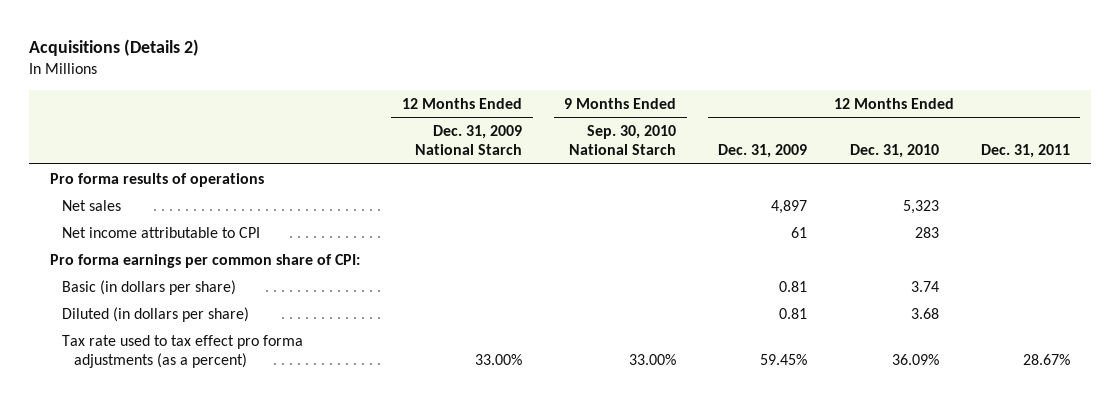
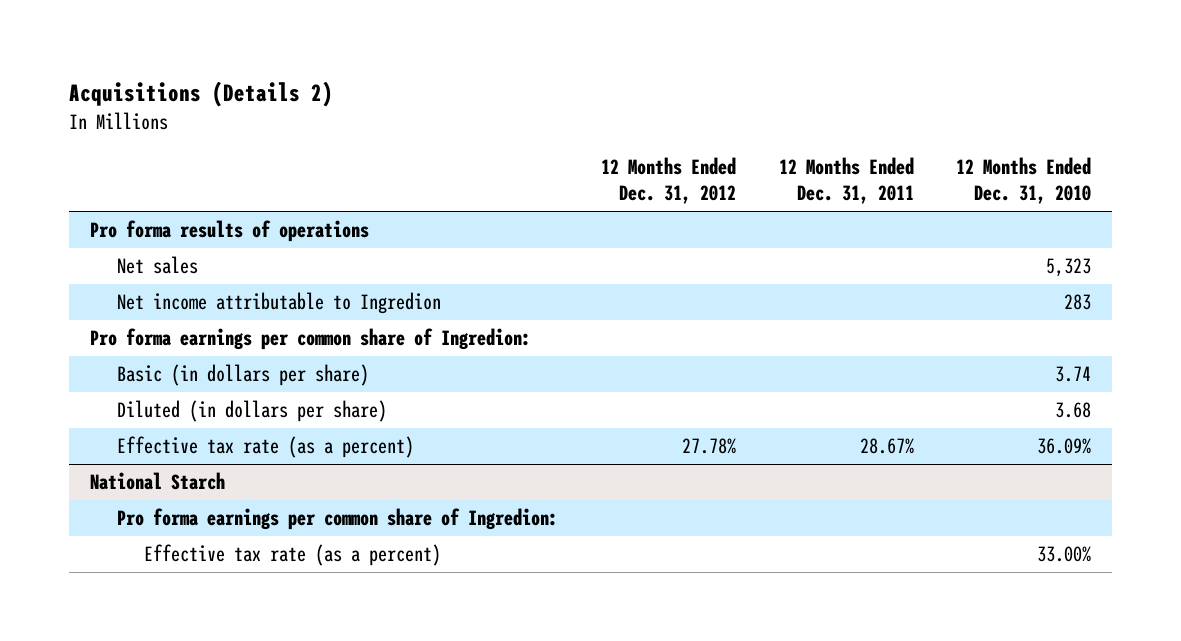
- | 12 Months Ended Dec. 31, 2009 National Starch | 9 Months Ended Sep. 30, 2010 National Starch | 12 Months Ended Dec. 31, 2009 | 12 Months Ended Dec. 31, 2010 | 12 Months Ended Dec. 31, 2011
+ | 12 Months Ended Dec. 31, 2012 | 12 Months Ended Dec. 31, 2011 | 12 Months Ended Dec. 31, 2010
- Net income attributable to CPI | | | 61 | 283 |
- Pro forma earnings per common share of CPI:
+ Net income attributable to Ingredion | | | 283
+ Pro forma earnings per common share of Ingredion:
- Tax rate used to tax effect pro forma adjustments (as a percent) | 33.00% | 33.00% | 59.45% | 36.09% | 28.67%
+ Effective tax rate (as a percent) | 27.78% | 28.67% | 36.09%
+ National Starch
+ Pro forma earnings per common share of Ingredion:
+ Effective tax rate (as a percent) | | | 33.00%

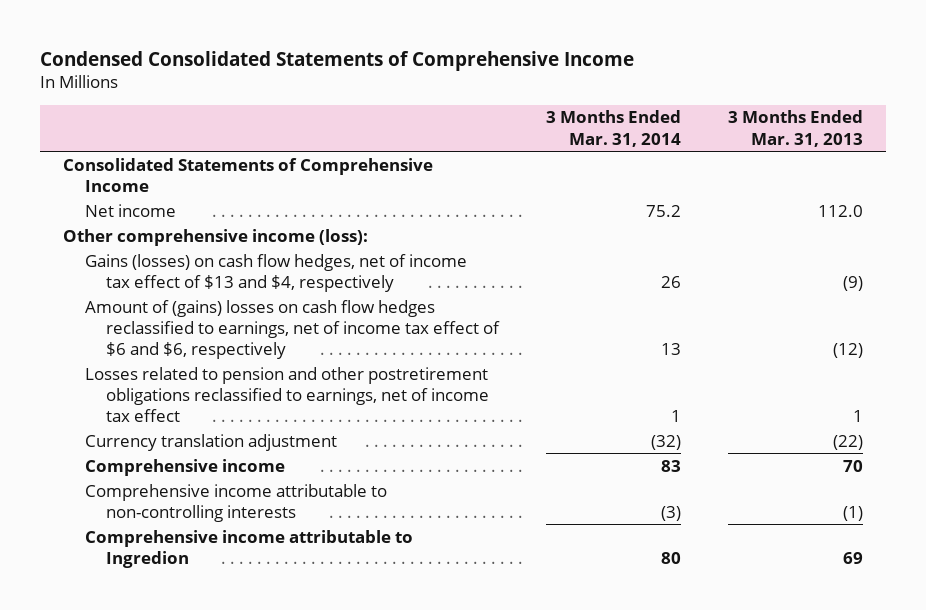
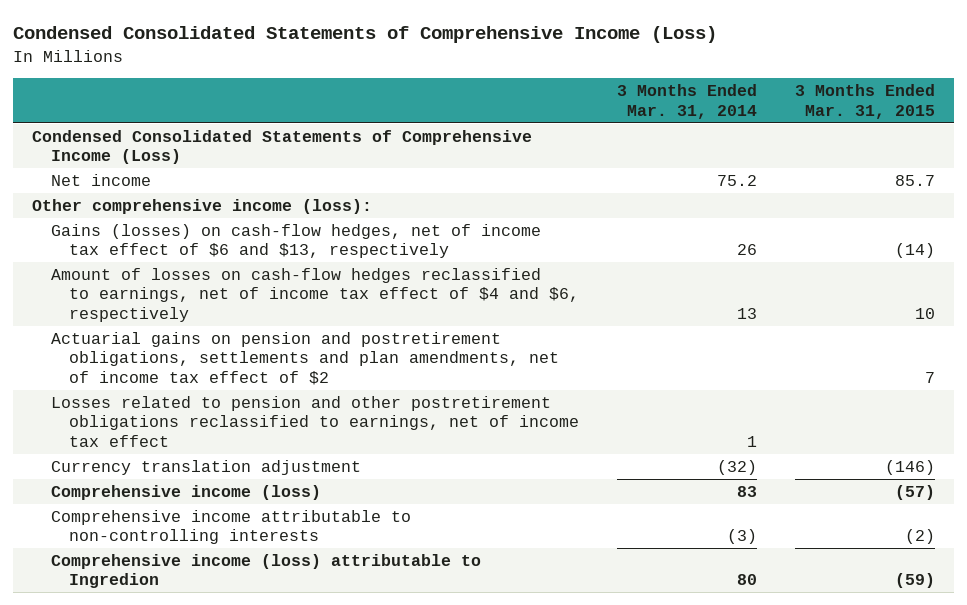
- Condensed Consolidated Statements of Comprehensive Income
+ Condensed Consolidated Statements of Comprehensive Income (Loss)
- | 3 Months Ended Mar. 31, 2014 | 3 Months Ended Mar. 31, 2013
+ | 3 Months Ended Mar. 31, 2014 | 3 Months Ended Mar. 31, 2015
- Consolidated Statements of Comprehensive Income
+ Condensed Consolidated Statements of Comprehensive Income (Loss)
- Gains (losses) on cash flow hedges, net of income tax effect of $13 and $4, respectively | 26 | (9)
- Amount of (gains) losses on cash flow hedges reclassified to earnings, net of income tax effect of $6 and $6, respectively | 13 | (12)
+ Gains (losses) on cash-flow hedges, net of income tax effect of $6 and $13, respectively | 26 | (14)
+ Amount of losses on cash-flow hedges reclassified to earnings, net of income tax effect of $4 and $6, respectively | 13 | 10
+ Actuarial gains on pension and postretirement obligations, settlements and plan amendments, net of income tax effect of $2 | | 7
- Comprehensive income | 83 | 70
+ Comprehensive income (loss) | 83 | (57)
- Comprehensive income attributable to Ingredion | 80 | 69
+ Comprehensive income (loss) attributable to Ingredion | 80 | (59)

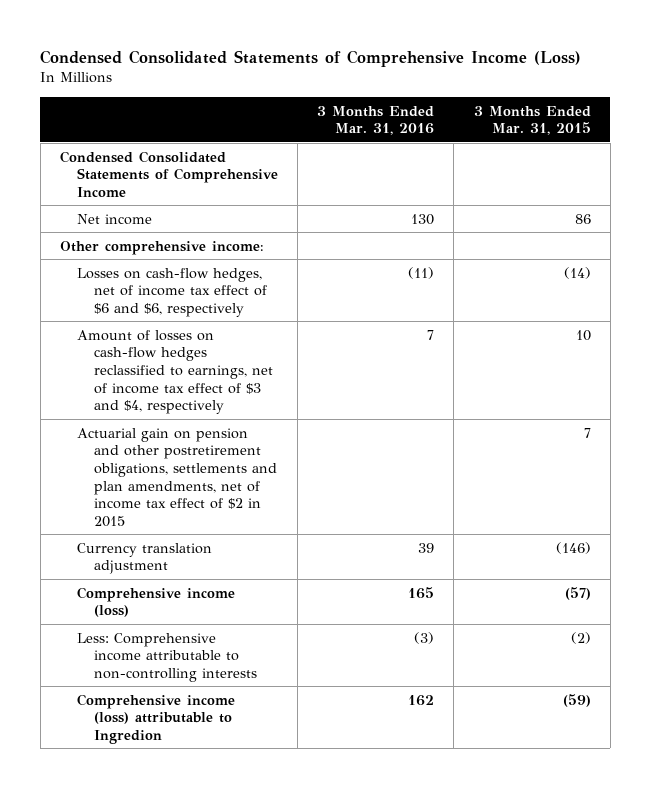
- | 3 Months Ended Mar. 31, 2014 | 3 Months Ended Mar. 31, 2015
+ | 3 Months Ended Mar. 31, 2016 | 3 Months Ended Mar. 31, 2015
- Condensed Consolidated Statements of Comprehensive Income (Loss)
- Net income | 75.2 | 85.7
- Other comprehensive income (loss):
- Gains (losses) on cash-flow hedges, net of income tax effect of $6 and $13, respectively | 26 | (14)
- Amount of losses on cash-flow hedges reclassified to earnings, net of income tax effect of $4 and $6, respectively | 13 | 10
- Actuarial gains on pension and postretirement obligations, settlements and plan amendments, net of income tax effect of $2 | | 7
- Losses related to pension and other postretirement obligations reclassified to earnings, net of income tax effect | 1 |
+ Condensed Consolidated Statements of Comprehensive Income
+ Net income | 130 | 86
+ Other comprehensive income:
+ Losses on cash-flow hedges, net of income tax effect of $6 and $6, respectively | (11) | (14)
+ Amount of losses on cash-flow hedges reclassified to earnings, net of income tax effect of $3 and $4, respectively | 7 | 10
+ Actuarial gain on pension and other postretirement obligations, settlements and plan amendments, net of income tax effect of $2 in 2015 | | 7
- Comprehensive income attributable to non-controlling interests | (3) | (2)
+ Less: Comprehensive income attributable to non-controlling interests | (3) | (2)

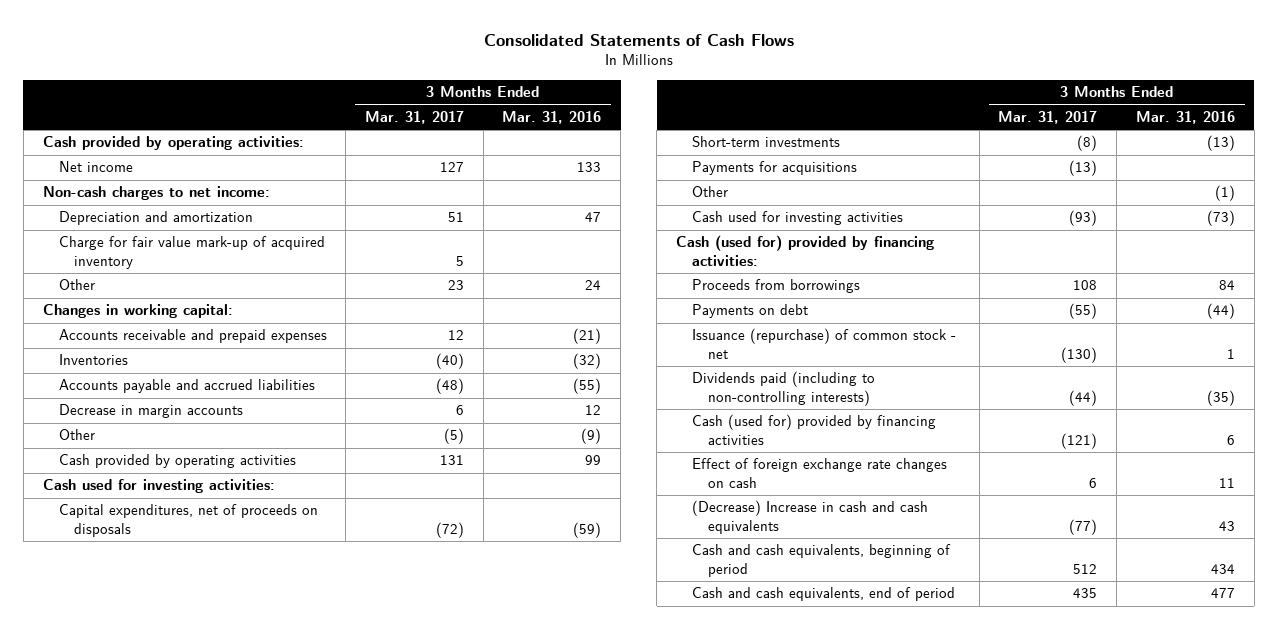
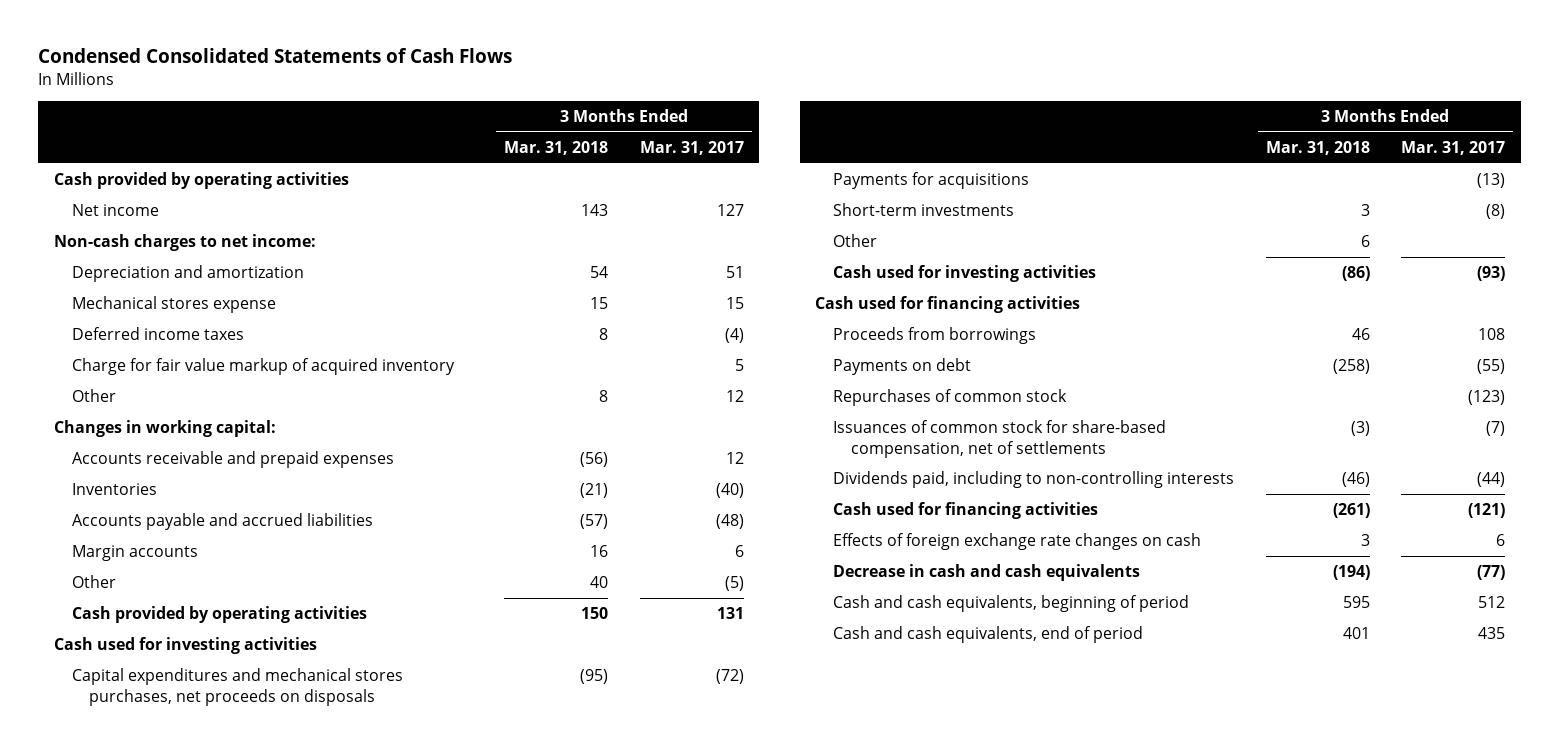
- Consolidated Statements of Cash Flows
+ Condensed Consolidated Statements of Cash Flows
- | 3 Months Ended Mar. 31, 2017 | 3 Months Ended Mar. 31, 2016
+ | 3 Months Ended Mar. 31, 2018 | 3 Months Ended Mar. 31, 2017
- Cash provided by operating activities:
+ Cash provided by operating activities
- Charge for fair value mark-up of acquired inventory | 5 |
- Other | 23 | 24
+ Mechanical stores expense | 15 | 15
+ Deferred income taxes | 8 | (4)
+ Charge for fair value markup of acquired inventory | | 5
+ Other | 8 | 12
- Decrease in margin accounts | 6 | 12
+ Margin accounts | 16 | 6
- Cash used for investing activities:
- Capital expenditures, net of proceeds on disposals | (72) | (59)
+ Cash used for investing activities
+ Capital expenditures and mechanical stores purchases, net proceeds on disposals | (95) | (72)
moved down: Short-term investments | 3 | (8)
- Cash (used for) provided by financing activities:
+ Cash used for financing activities
- Issuance (repurchase) of common stock - net | (130) | 1
- Dividends paid (including to non-controlling interests) | (44) | (35)
- Cash (used for) provided by financing activities | (121) | 6
- Effect of foreign exchange rate changes on cash | 6 | 11
- (Decrease) Increase in cash and cash equivalents | (77) | 43
+ Repurchases of common stock | | (123)
+ Issuances of common stock for share-based compensation, net of settlements | (3) | (7)
+ Dividends paid, including to non-controlling interests | (46) | (44)
+ Cash used for financing activities | (261) | (121)
+ Effects of foreign exchange rate changes on cash | 3 | 6
+ Decrease in cash and cash equivalents | (194) | (77)

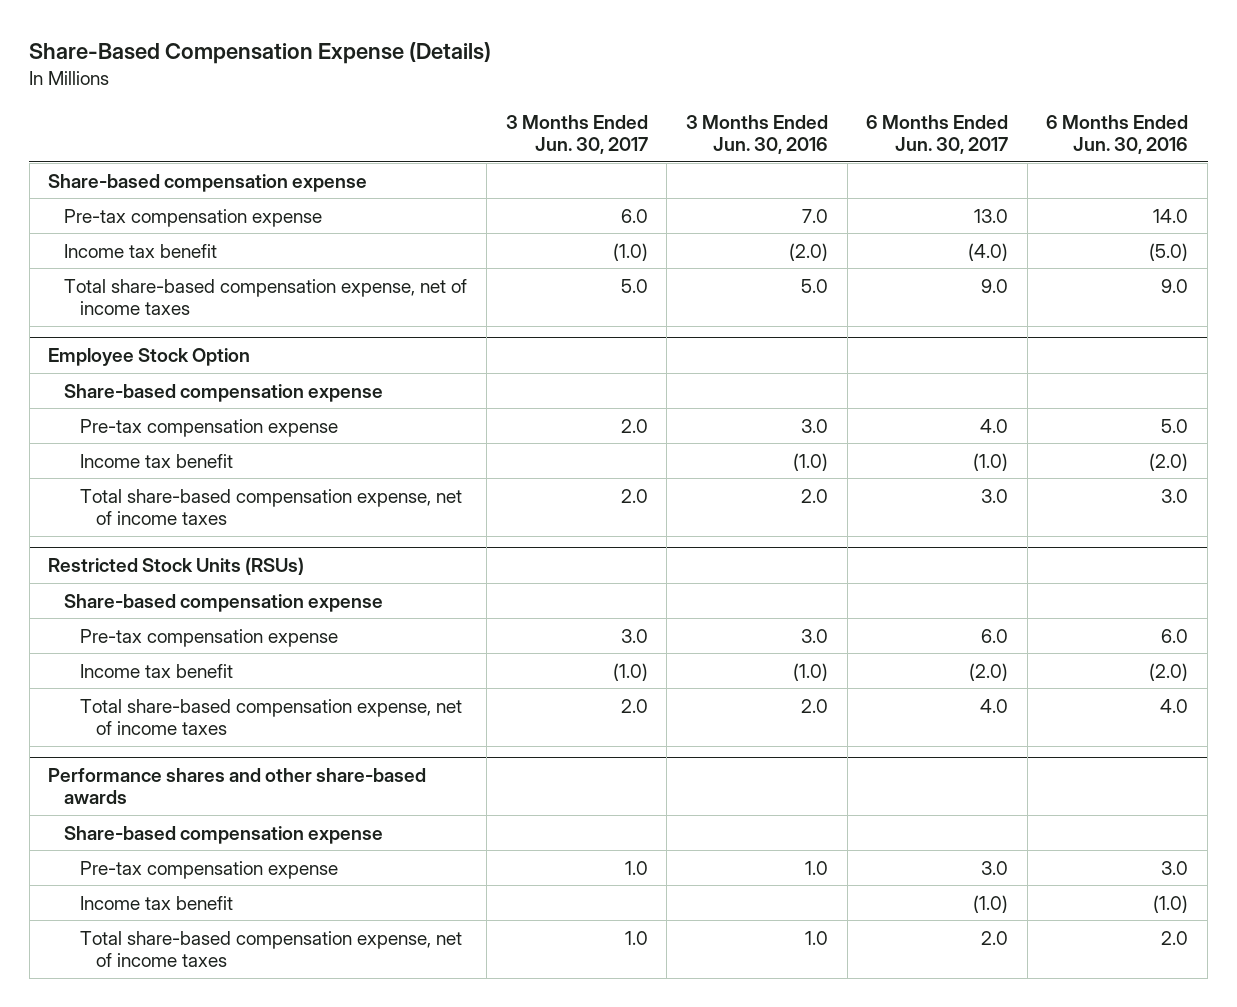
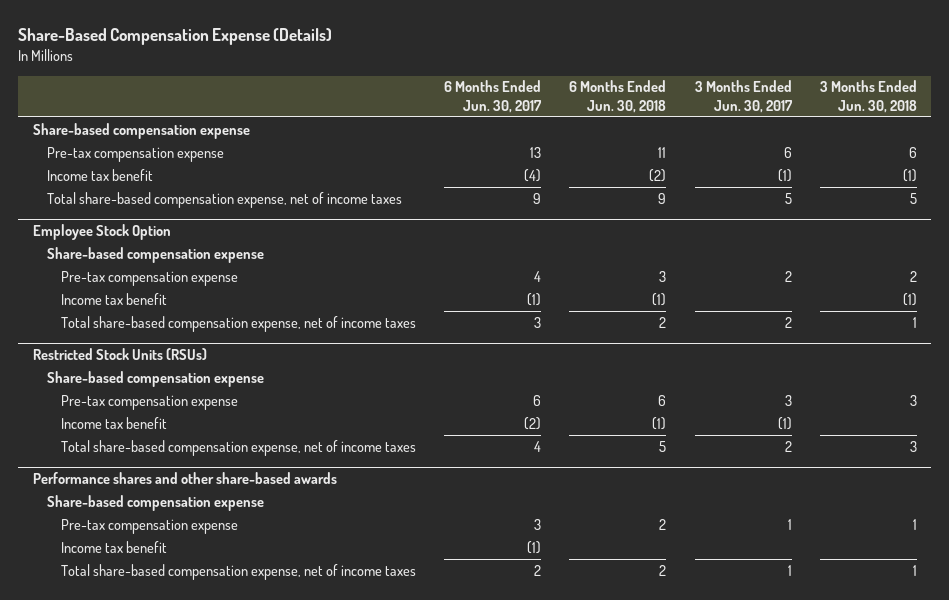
- | 3 Months Ended Jun. 30, 2017 | 3 Months Ended Jun. 30, 2016 | 6 Months Ended Jun. 30, 2017 | 6 Months Ended Jun. 30, 2016
+ | 6 Months Ended Jun. 30, 2017 | 6 Months Ended Jun. 30, 2018 | 3 Months Ended Jun. 30, 2017 | 3 Months Ended Jun. 30, 2018
- Pre-tax compensation expense | 6.0 | 7.0 | 13.0 | 14.0
- Income tax benefit | (1.0) | (2.0) | (4.0) | (5.0)
- Total share-based compensation expense, net of income taxes | 5.0 | 5.0 | 9.0 | 9.0
+ Pre-tax compensation expense | 13 | 11 | 6 | 6
+ Income tax benefit | (4) | (2) | (1) | (1)
+ Total share-based compensation expense, net of income taxes | 9 | 9 | 5 | 5
@ Employee Stock Option
- Pre-tax compensation expense | 2.0 | 3.0 | 4.0 | 5.0
- Income tax benefit | | (1.0) | (1.0) | (2.0)
- Total share-based compensation expense, net of income taxes | 2.0 | 2.0 | 3.0 | 3.0
+ Pre-tax compensation expense | 4 | 3 | 2 | 2
+ Income tax benefit | (1) | (1) | | (1)
+ Total share-based compensation expense, net of income taxes | 3 | 2 | 2 | 1
@ Restricted Stock Units (RSUs)
- Pre-tax compensation expense | 3.0 | 3.0 | 6.0 | 6.0
- Income tax benefit | (1.0) | (1.0) | (2.0) | (2.0)
- Total share-based compensation expense, net of income taxes | 2.0 | 2.0 | 4.0 | 4.0
+ Pre-tax compensation expense | 6 | 6 | 3 | 3
+ Income tax benefit | (2) | (1) | (1) |
+ Total share-based compensation expense, net of income taxes | 4 | 5 | 2 | 3
@ Performance shares and other share-based awards
- Pre-tax compensation expense | 1.0 | 1.0 | 3.0 | 3.0
- Income tax benefit | | | (1.0) | (1.0)
- Total share-based compensation expense, net of income taxes | 1.0 | 1.0 | 2.0 | 2.0
+ Pre-tax compensation expense | 3 | 2 | 1 | 1
+ Income tax benefit | (1) | | |
+ Total share-based compensation expense, net of income taxes | 2 | 2 | 1 | 1

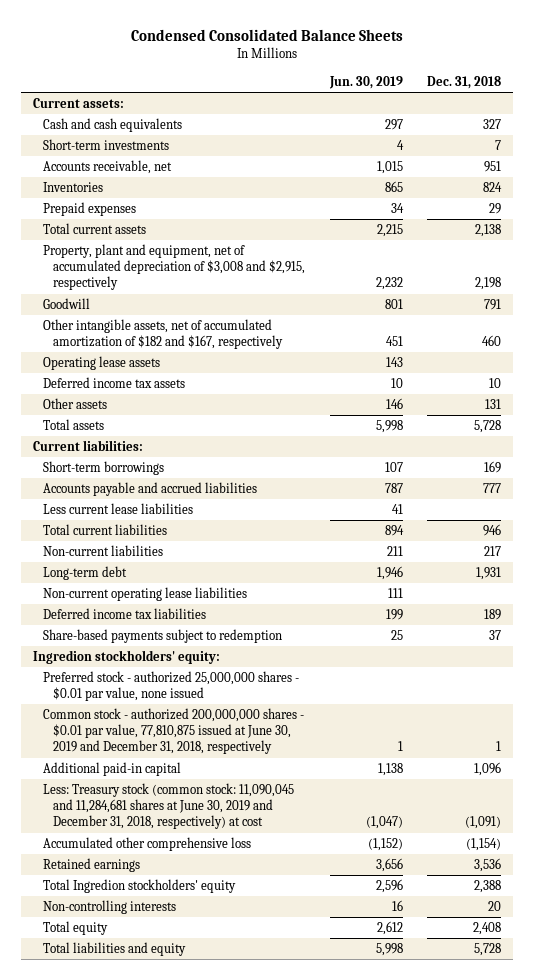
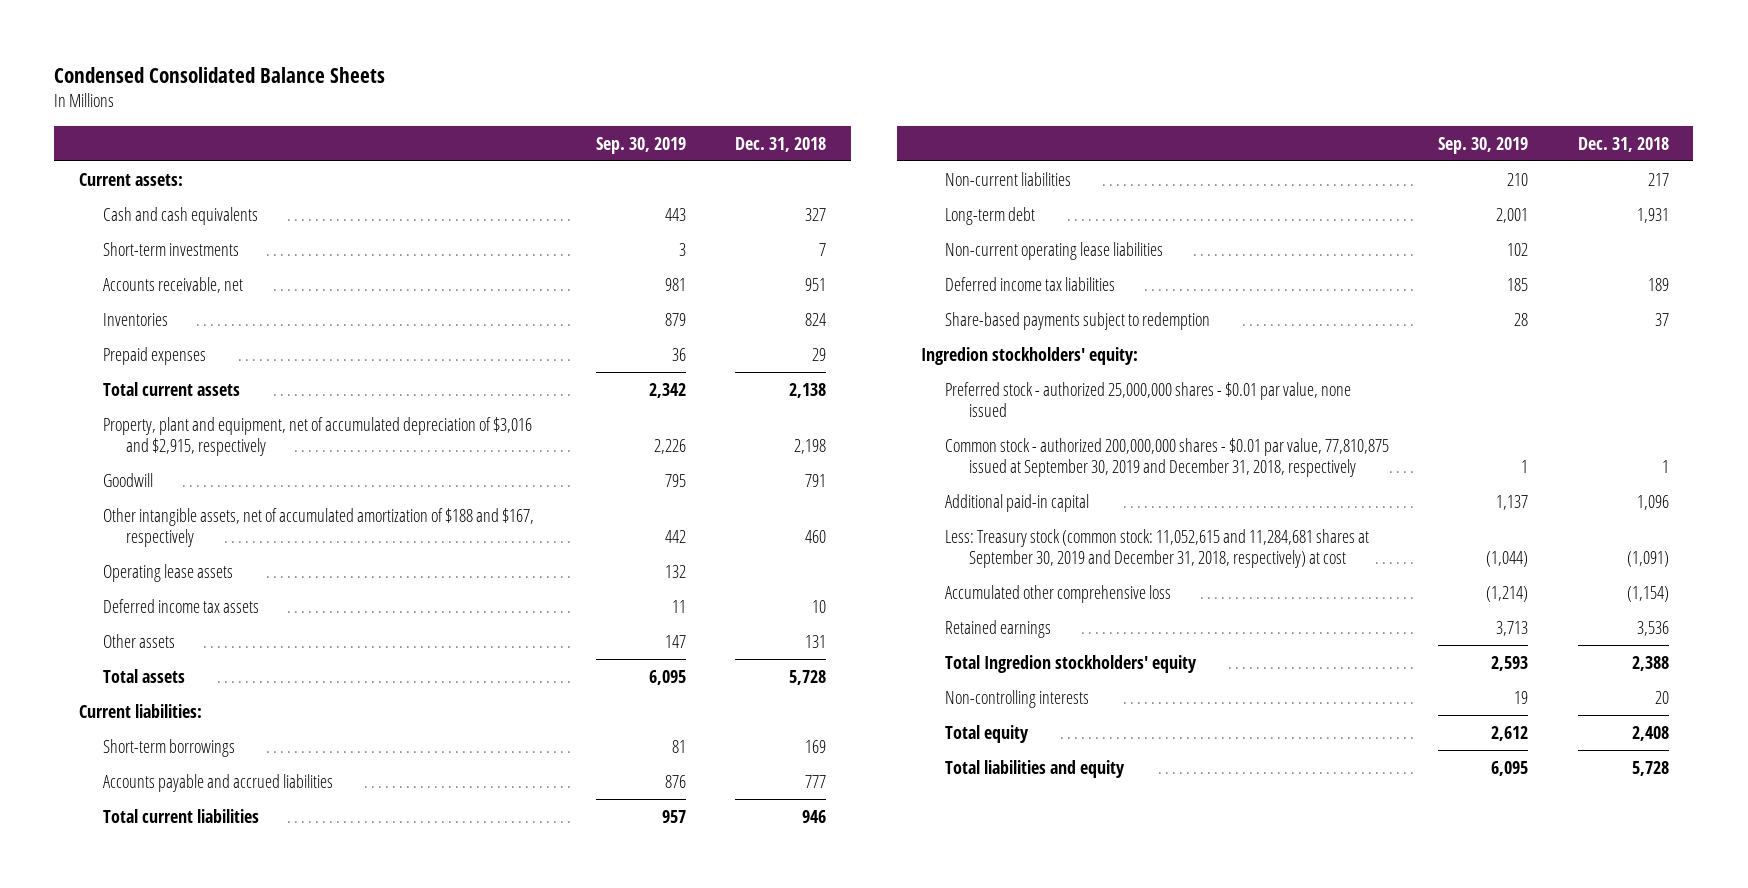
- | Jun. 30, 2019 | Dec. 31, 2018
+ | Sep. 30, 2019 | Dec. 31, 2018
- Property, plant and equipment, net of accumulated depreciation of $3,008 and $2,915, respectively | 2,232 | 2,198
+ Property, plant and equipment, net of accumulated depreciation of $3,016 and $2,915, respectively | 2,226 | 2,198
- Other intangible assets, net of accumulated amortization of $182 and $167, respectively | 451 | 460
+ Other intangible assets, net of accumulated amortization of $188 and $167, respectively | 442 | 460
- Less current lease liabilities | 41 |
- Common stock - authorized 200,000,000 shares - $0.01 par value, 77,810,875 issued at June 30, 2019 and December 31, 2018, respectively | 1 | 1
+ Common stock - authorized 200,000,000 shares - $0.01 par value, 77,810,875 issued at September 30, 2019 and December 31, 2018, respectively | 1 | 1
- Less: Treasury stock (common stock: 11,090,045 and 11,284,681 shares at June 30, 2019 and December 31, 2018, respectively) at cost | (1,047) | (1,091)
+ Less: Treasury stock (common stock: 11,052,615 and 11,284,681 shares at September 30, 2019 and December 31, 2018, respectively) at cost | (1,044) | (1,091)

